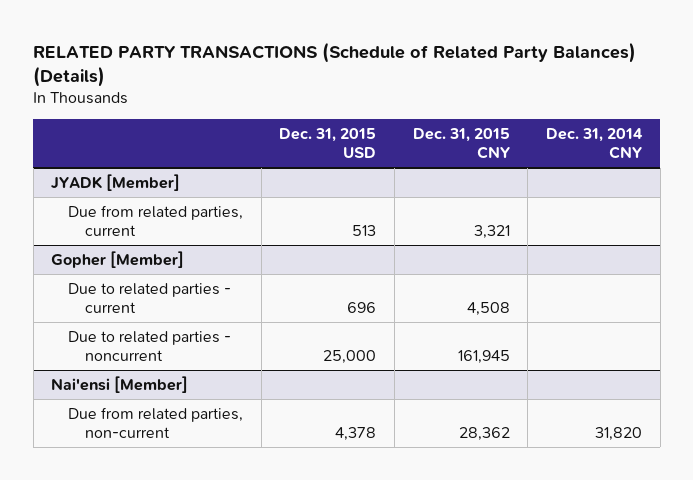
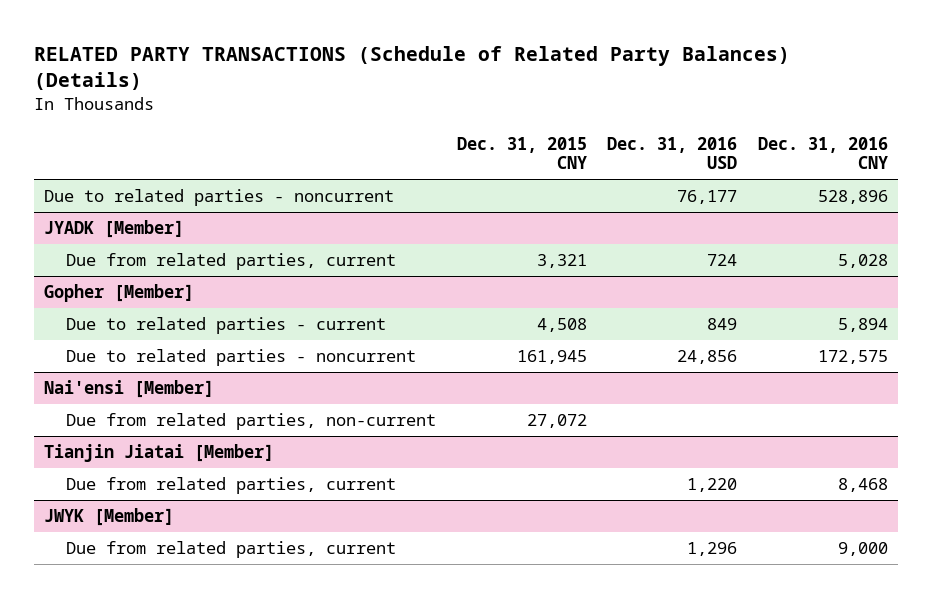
- | Dec. 31, 2015 USD | Dec. 31, 2015 CNY | Dec. 31, 2014 CNY
+ | Dec. 31, 2015 CNY | Dec. 31, 2016 USD | Dec. 31, 2016 CNY
+ Due to related parties - noncurrent | | 76,177 | 528,896
@ Nai'ensi [Member]
- Due from related parties, non-current | 4,378 | 28,362 | 31,820
+ Due from related parties, non-current | 27,072 | |
+ Tianjin Jiatai [Member]
+ Due from related parties, current | | 1,220 | 8,468
+ JWYK [Member]
+ Due from related parties, current | | 1,296 | 9,000

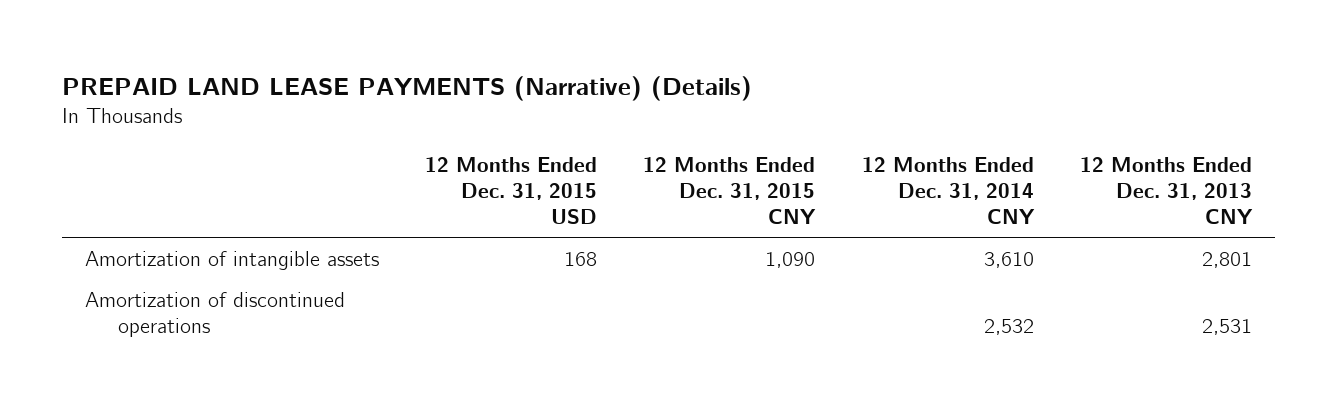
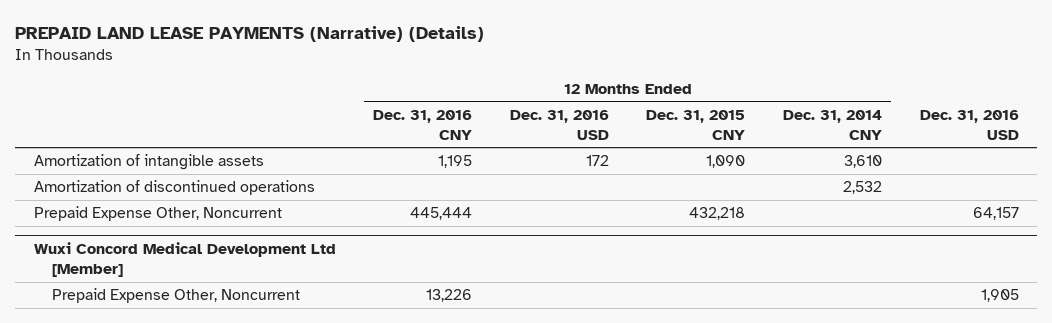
- | 12 Months Ended Dec. 31, 2015 USD | 12 Months Ended Dec. 31, 2015 CNY | 12 Months Ended Dec. 31, 2014 CNY | 12 Months Ended Dec. 31, 2013 CNY
+ | 12 Months Ended Dec. 31, 2016 CNY | 12 Months Ended Dec. 31, 2016 USD | 12 Months Ended Dec. 31, 2015 CNY | 12 Months Ended Dec. 31, 2014 CNY | Dec. 31, 2016 USD
+ Prepaid Expense Other, Noncurrent | 445,444 | | 432,218 | | 64,157
+ Wuxi Concord Medical Development Ltd [Member]
+ Prepaid Expense Other, Noncurrent | 13,226 | | | | 1,905

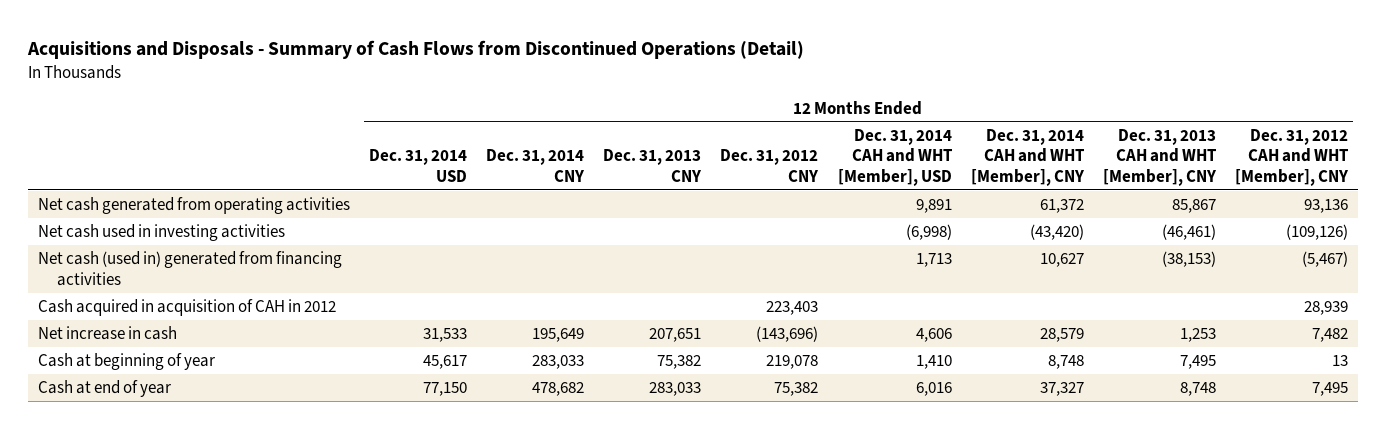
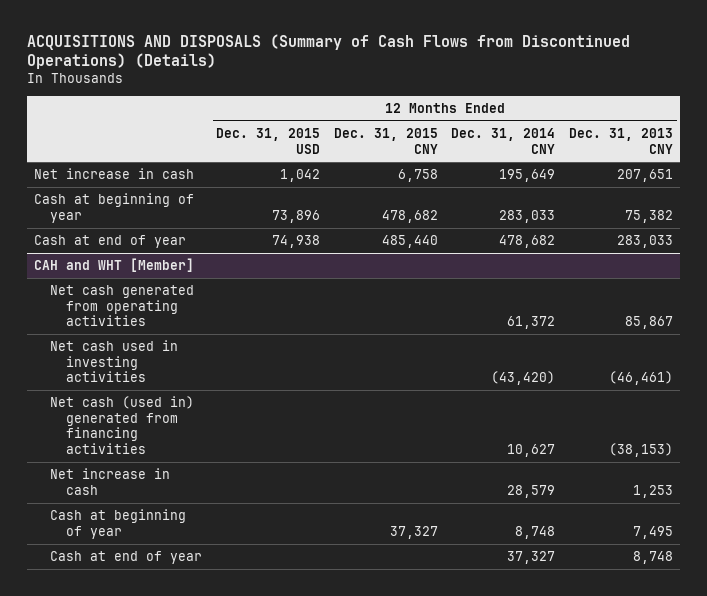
- Acquisitions and Disposals - Summary of Cash Flows from Discontinued Operations (Detail)
+ ACQUISITIONS AND DISPOSALS (Summary of Cash Flows from Discontinued Operations) (Details)
- | 12 Months Ended Dec. 31, 2014 USD | 12 Months Ended Dec. 31, 2014 CNY | 12 Months Ended Dec. 31, 2013 CNY | 12 Months Ended Dec. 31, 2012 CNY | 12 Months Ended Dec. 31, 2014 CAH and WHT [Member], USD | 12 Months Ended Dec. 31, 2014 CAH and WHT [Member], CNY | 12 Months Ended Dec. 31, 2013 CAH and WHT [Member], CNY | 12 Months Ended Dec. 31, 2012 CAH and WHT [Member], CNY
+ | 12 Months Ended Dec. 31, 2015 USD | 12 Months Ended Dec. 31, 2015 CNY | 12 Months Ended Dec. 31, 2014 CNY | 12 Months Ended Dec. 31, 2013 CNY
- Net cash generated from operating activities | | | | | 9,891 | 61,372 | 85,867 | 93,136
- Net cash used in investing activities | | | | | (6,998) | (43,420) | (46,461) | (109,126)
- Net cash (used in) generated from financing activities | | | | | 1,713 | 10,627 | (38,153) | (5,467)
- Cash acquired in acquisition of CAH in 2012 | | | | 223,403 | | | | 28,939
+ CAH and WHT [Member]
+ Net cash generated from operating activities | | | 61,372 | 85,867
+ Net cash used in investing activities | | | (43,420) | (46,461)
+ Net cash (used in) generated from financing activities | | | 10,627 | (38,153)
+ Net increase in cash | | | 28,579 | 1,253
+ Cash at beginning of year | | 37,327 | 8,748 | 7,495
+ Cash at end of year | | | 37,327 | 8,748

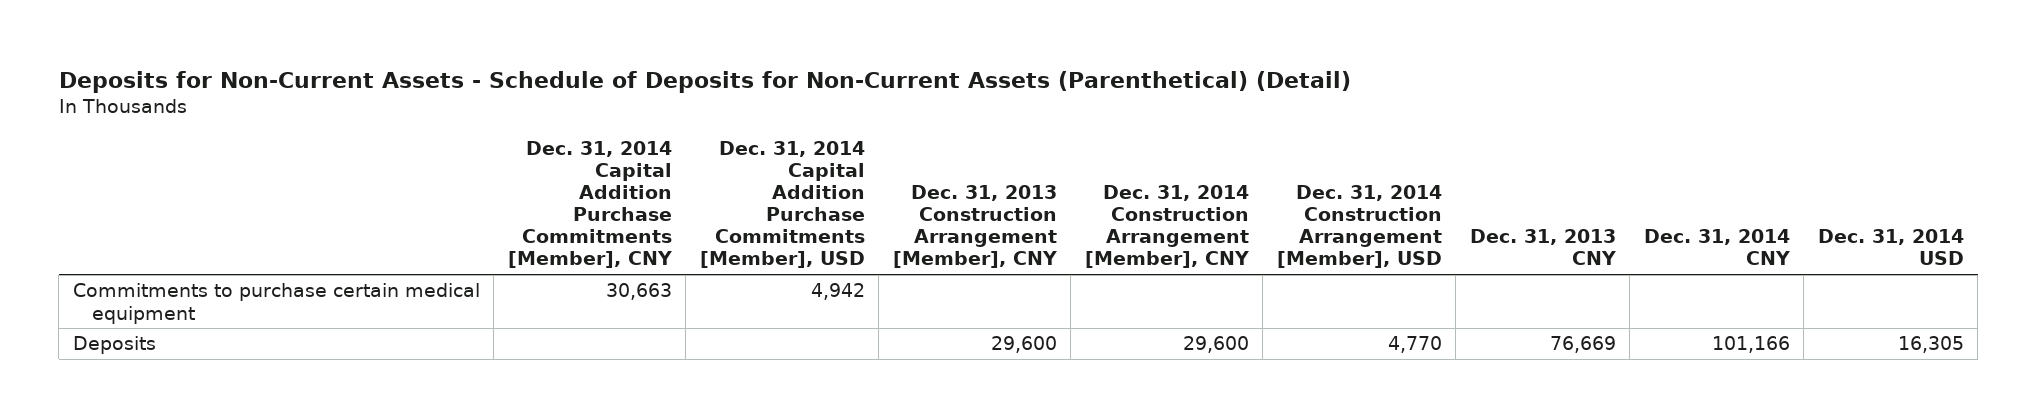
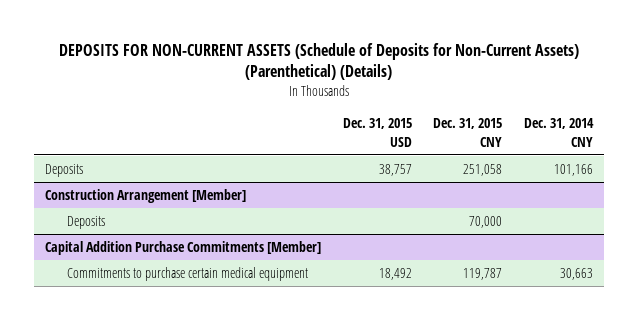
- Deposits for Non-Current Assets - Schedule of Deposits for Non-Current Assets (Parenthetical) (Detail)
+ DEPOSITS FOR NON-CURRENT ASSETS (Schedule of Deposits for Non-Current Assets) (Parenthetical) (Details)
- | Dec. 31, 2014 Capital Addition Purchase Commitments [Member], CNY | Dec. 31, 2014 Capital Addition Purchase Commitments [Member], USD | Dec. 31, 2013 Construction Arrangement [Member], CNY | Dec. 31, 2014 Construction Arrangement [Member], CNY | Dec. 31, 2014 Construction Arrangement [Member], USD | Dec. 31, 2013 CNY | Dec. 31, 2014 CNY | Dec. 31, 2014 USD
+ | Dec. 31, 2015 USD | Dec. 31, 2015 CNY | Dec. 31, 2014 CNY
- Commitments to purchase certain medical equipment | 30,663 | 4,942 | | | | | |
+ Construction Arrangement [Member]
+ Deposits | | 70,000 |
+ Capital Addition Purchase Commitments [Member]
+ Commitments to purchase certain medical equipment | 18,492 | 119,787 | 30,663

